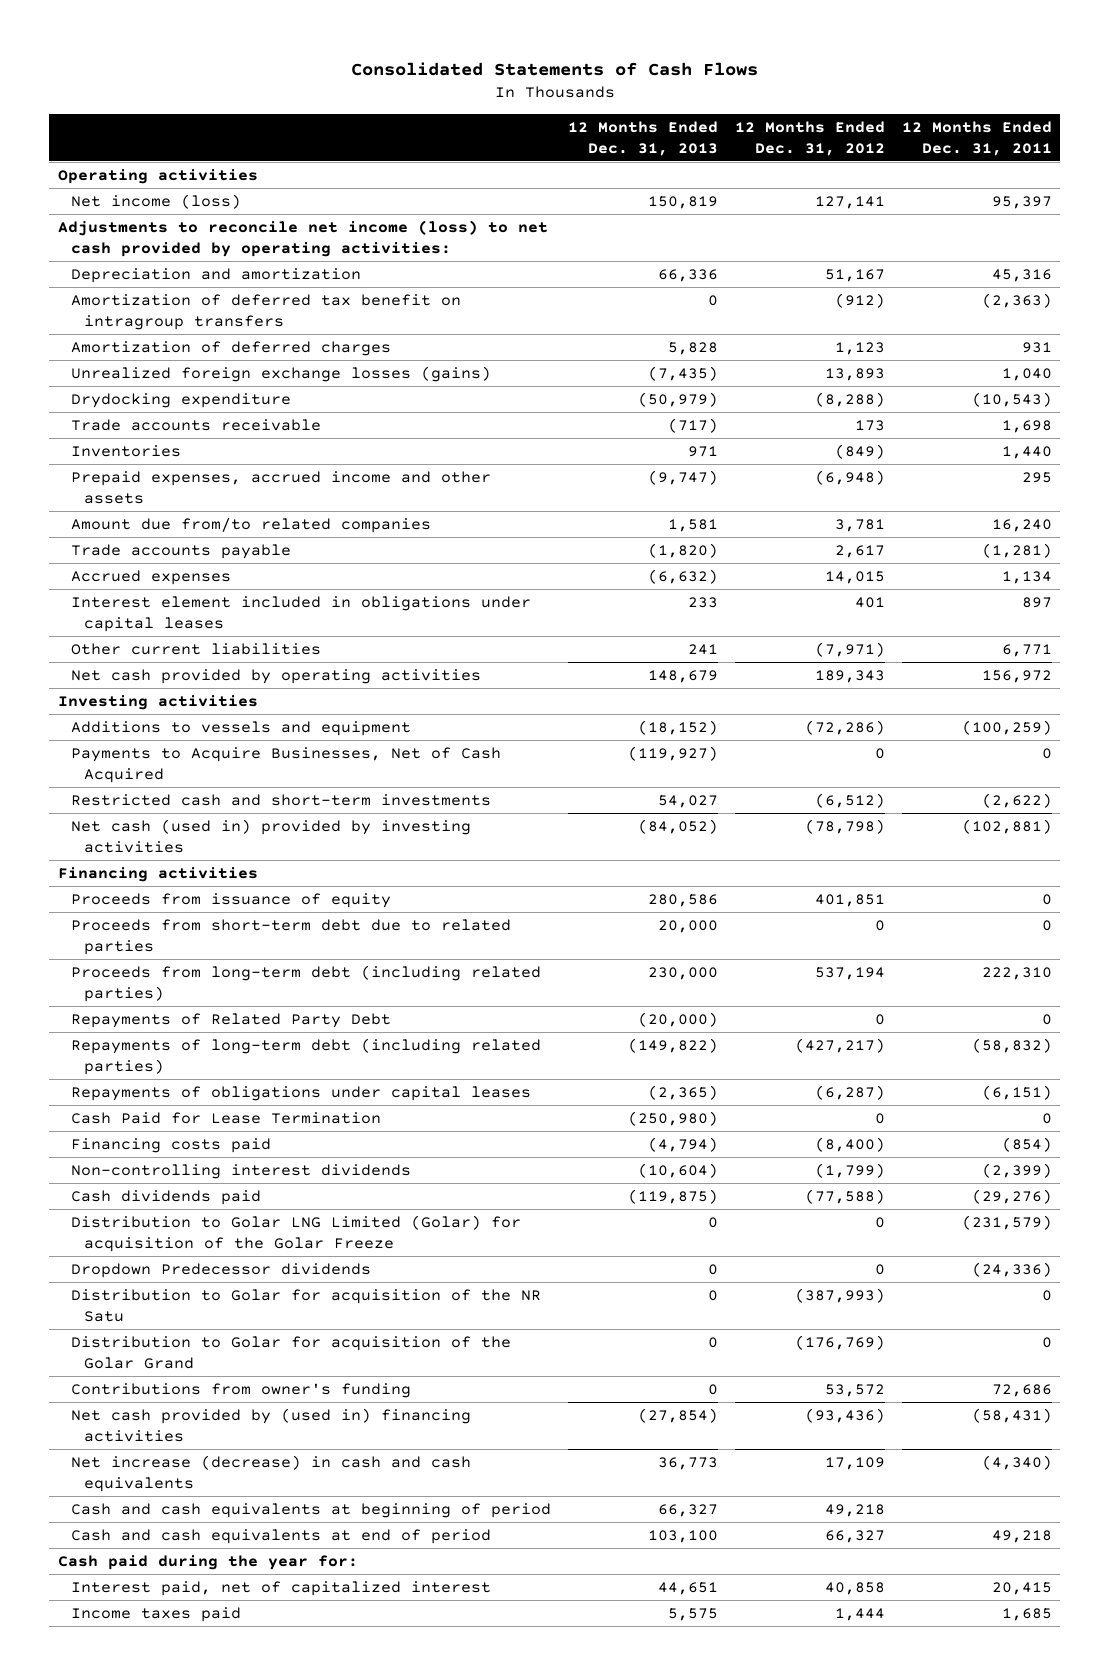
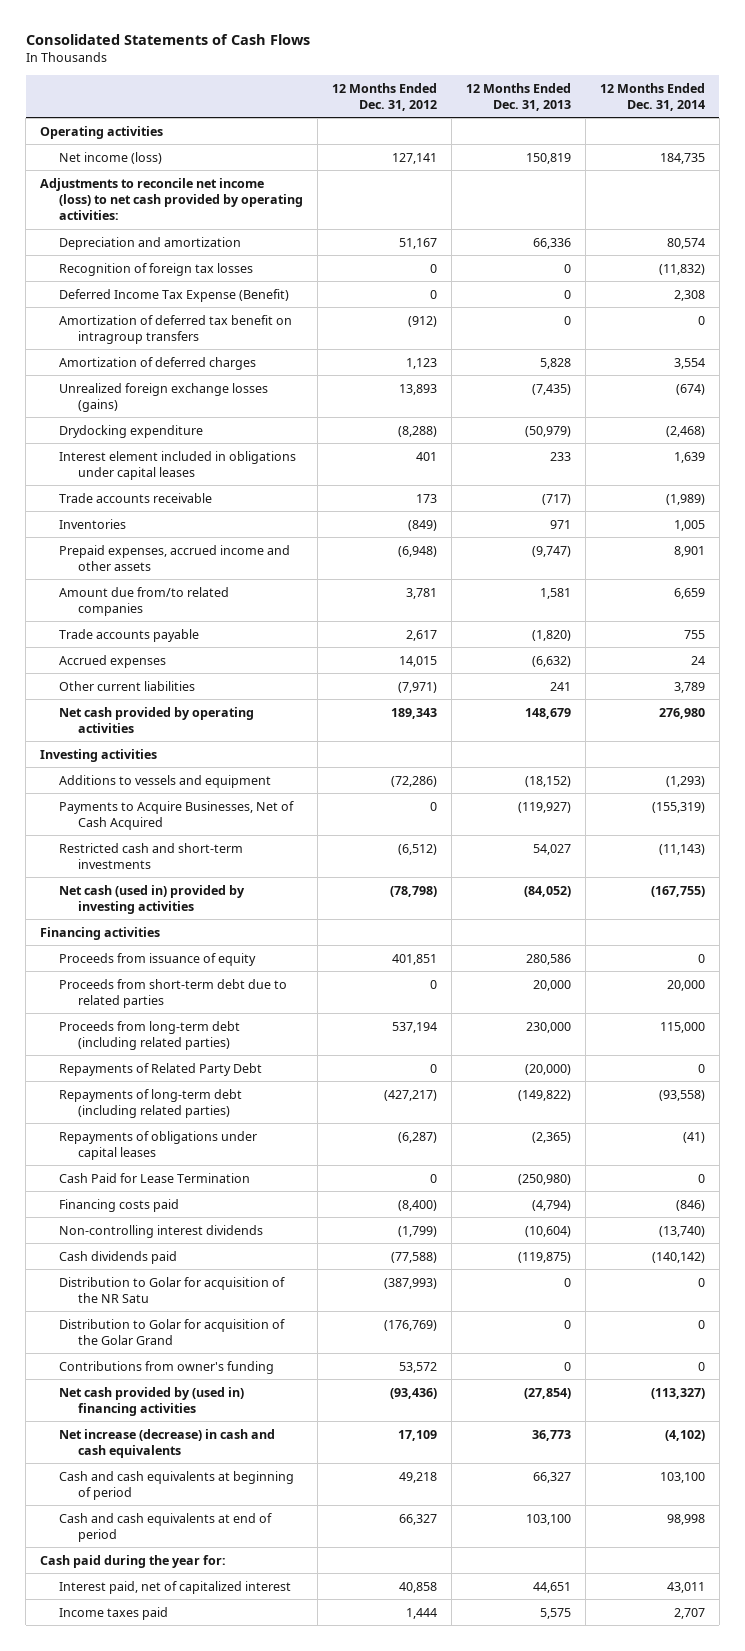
- | 12 Months Ended Dec. 31, 2013 | 12 Months Ended Dec. 31, 2012 | 12 Months Ended Dec. 31, 2011
+ | 12 Months Ended Dec. 31, 2012 | 12 Months Ended Dec. 31, 2013 | 12 Months Ended Dec. 31, 2014
+ Recognition of foreign tax losses | 0 | 0 | (11,832)
+ Deferred Income Tax Expense (Benefit) | 0 | 0 | 2,308
moved up: Interest element included in obligations under capital leases | 401 | 233 | 1,639
- Distribution to Golar LNG Limited (Golar) for acquisition of the Golar Freeze | 0 | 0 | (231,579)
- Dropdown Predecessor dividends | 0 | 0 | (24,336)

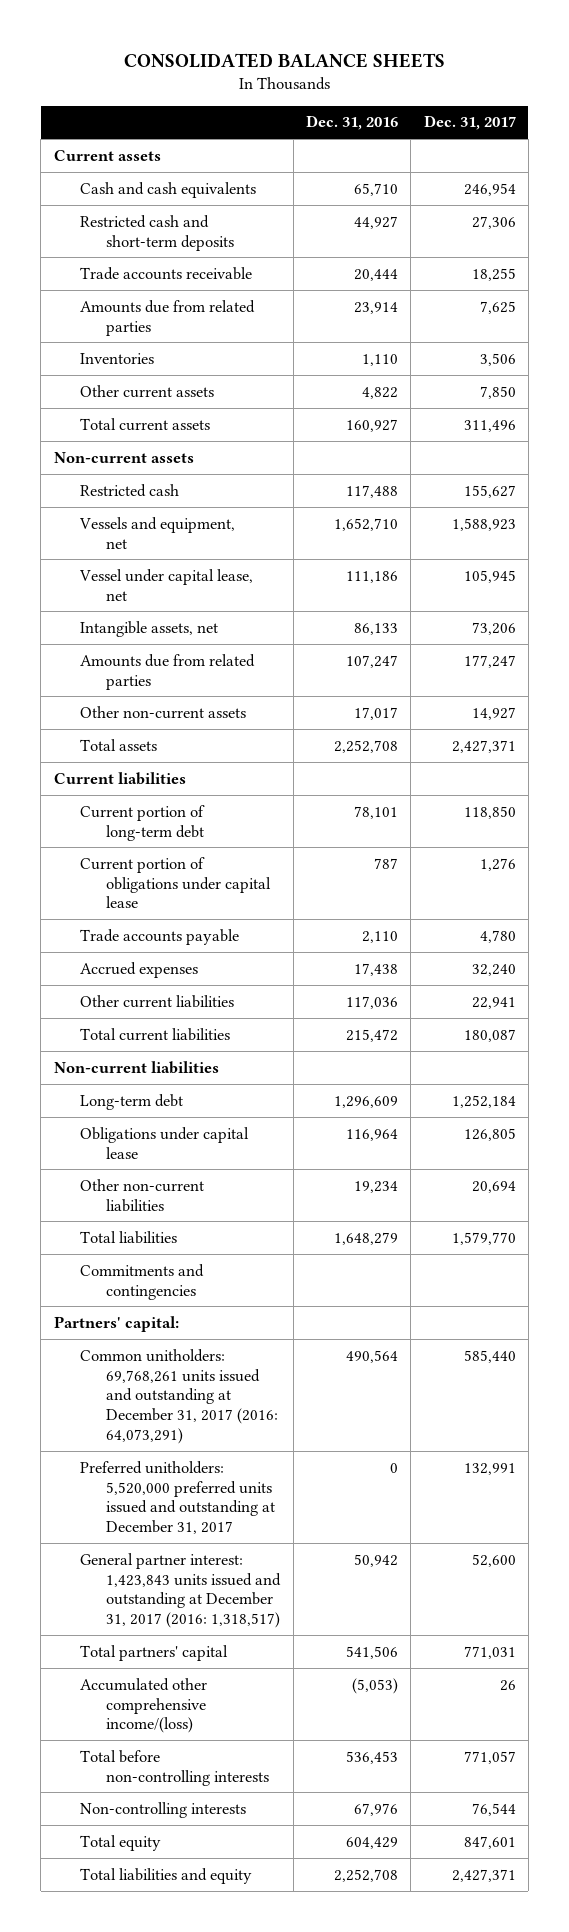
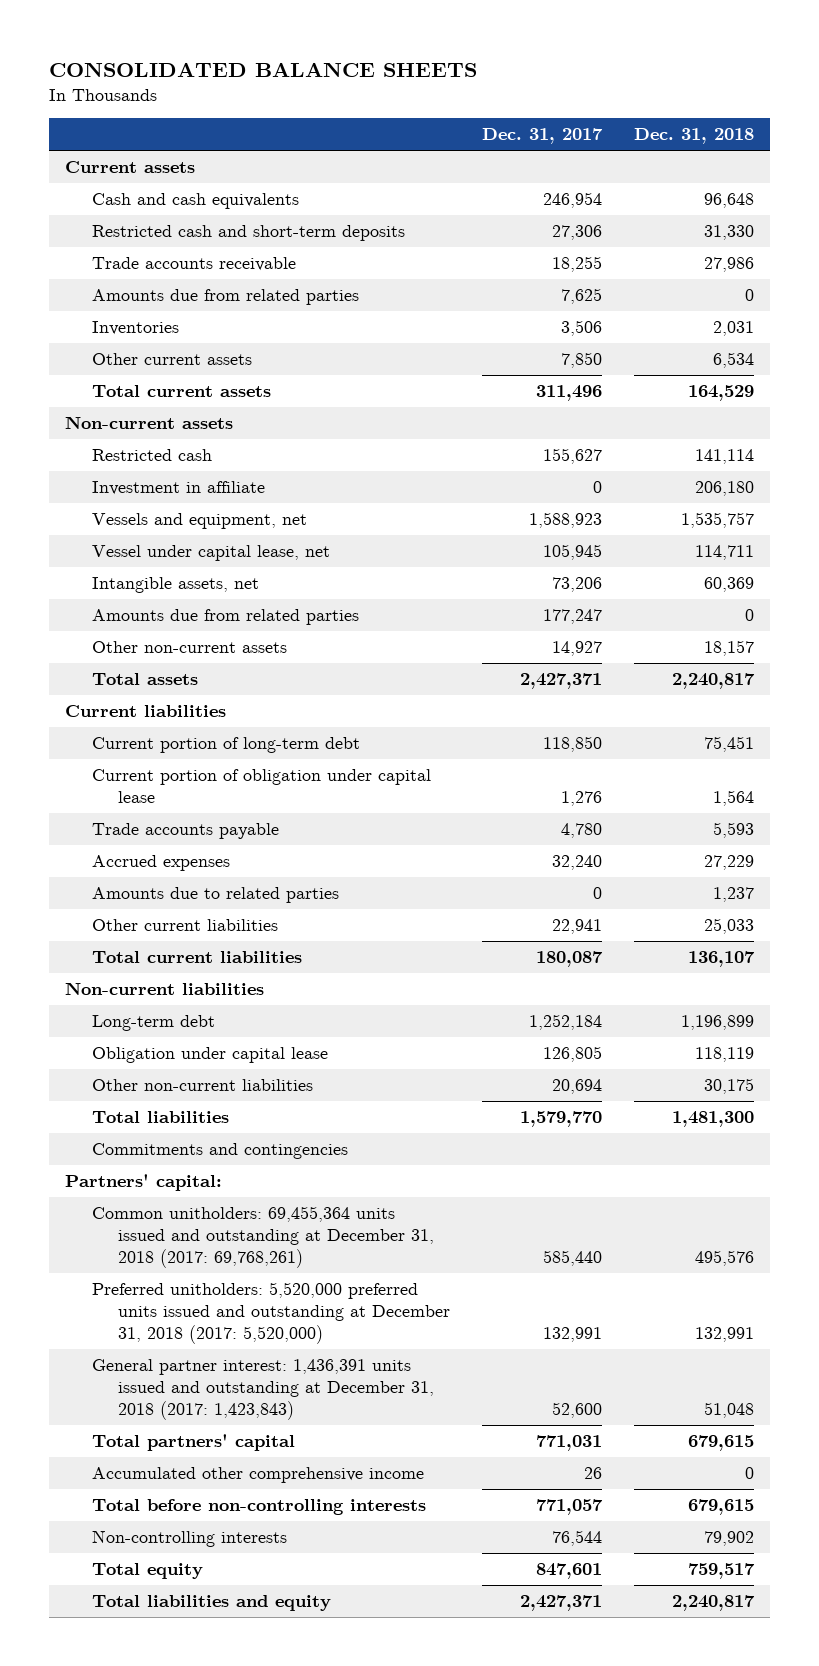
- | Dec. 31, 2016 | Dec. 31, 2017
+ | Dec. 31, 2017 | Dec. 31, 2018
+ Investment in affiliate | 0 | 206,180
- Current portion of obligations under capital lease | 787 | 1,276
+ Current portion of obligation under capital lease | 1,276 | 1,564
+ Amounts due to related parties | 0 | 1,237
- Obligations under capital lease | 116,964 | 126,805
+ Obligation under capital lease | 126,805 | 118,119
- Common unitholders: 69,768,261 units issued and outstanding at December 31, 2017 (2016: 64,073,291) | 490,564 | 585,440
- Preferred unitholders: 5,520,000 preferred units issued and outstanding at December 31, 2017 | 0 | 132,991
- General partner interest: 1,423,843 units issued and outstanding at December 31, 2017 (2016: 1,318,517) | 50,942 | 52,600
+ Common unitholders: 69,455,364 units issued and outstanding at December 31, 2018 (2017: 69,768,261) | 585,440 | 495,576
+ Preferred unitholders: 5,520,000 preferred units issued and outstanding at December 31, 2018 (2017: 5,520,000) | 132,991 | 132,991
+ General partner interest: 1,436,391 units issued and outstanding at December 31, 2018 (2017: 1,423,843) | 52,600 | 51,048
- Accumulated other comprehensive income/(loss) | (5,053) | 26
+ Accumulated other comprehensive income | 26 | 0

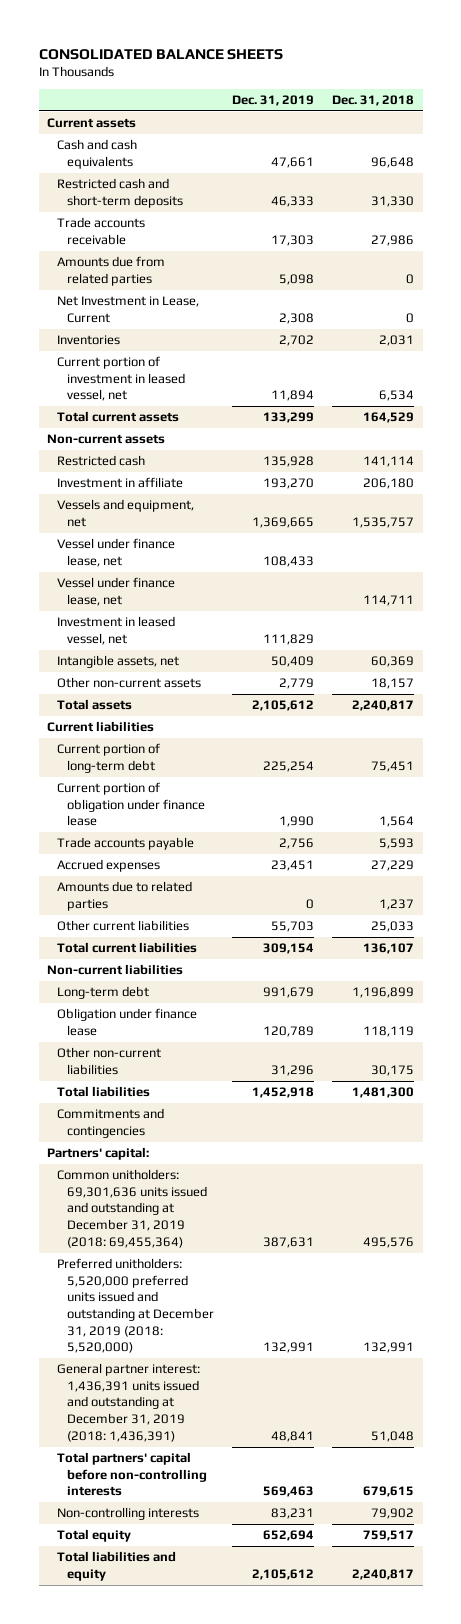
- | Dec. 31, 2017 | Dec. 31, 2018
+ | Dec. 31, 2019 | Dec. 31, 2018
+ Net Investment in Lease, Current | 2,308 | 0
- Other current assets | 7,850 | 6,534
+ Current portion of investment in leased vessel, net | 11,894 | 6,534
- Vessel under capital lease, net | 105,945 | 114,711
+ Vessel under finance lease, net | 108,433 |
+ Vessel under finance lease, net | | 114,711
+ Investment in leased vessel, net | 111,829 |
- Amounts due from related parties | 177,247 | 0
- Current portion of obligation under capital lease | 1,276 | 1,564
+ Current portion of obligation under finance lease | 1,990 | 1,564
- Obligation under capital lease | 126,805 | 118,119
+ Obligation under finance lease | 120,789 | 118,119
- Common unitholders: 69,455,364 units issued and outstanding at December 31, 2018 (2017: 69,768,261) | 585,440 | 495,576
- Preferred unitholders: 5,520,000 preferred units issued and outstanding at December 31, 2018 (2017: 5,520,000) | 132,991 | 132,991
- General partner interest: 1,436,391 units issued and outstanding at December 31, 2018 (2017: 1,423,843) | 52,600 | 51,048
- Total partners' capital | 771,031 | 679,615
- Accumulated other comprehensive income | 26 | 0
- Total before non-controlling interests | 771,057 | 679,615
+ Common unitholders: 69,301,636 units issued and outstanding at December 31, 2019 (2018: 69,455,364) | 387,631 | 495,576
+ Preferred unitholders: 5,520,000 preferred units issued and outstanding at December 31, 2019 (2018: 5,520,000) | 132,991 | 132,991
+ General partner interest: 1,436,391 units issued and outstanding at December 31, 2019 (2018: 1,436,391) | 48,841 | 51,048
+ Total partners' capital before non-controlling interests | 569,463 | 679,615

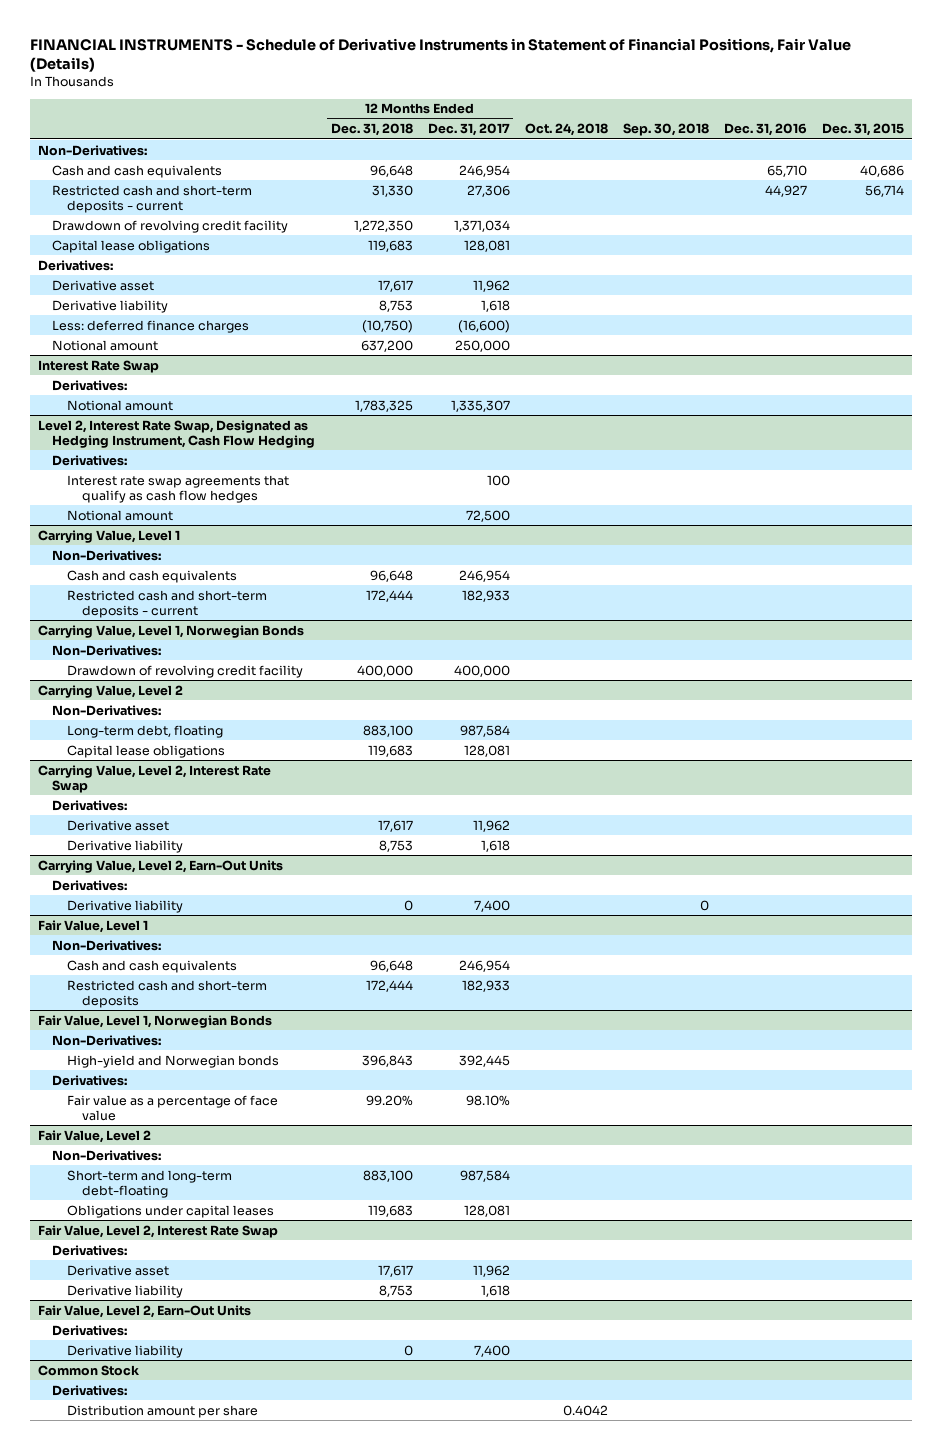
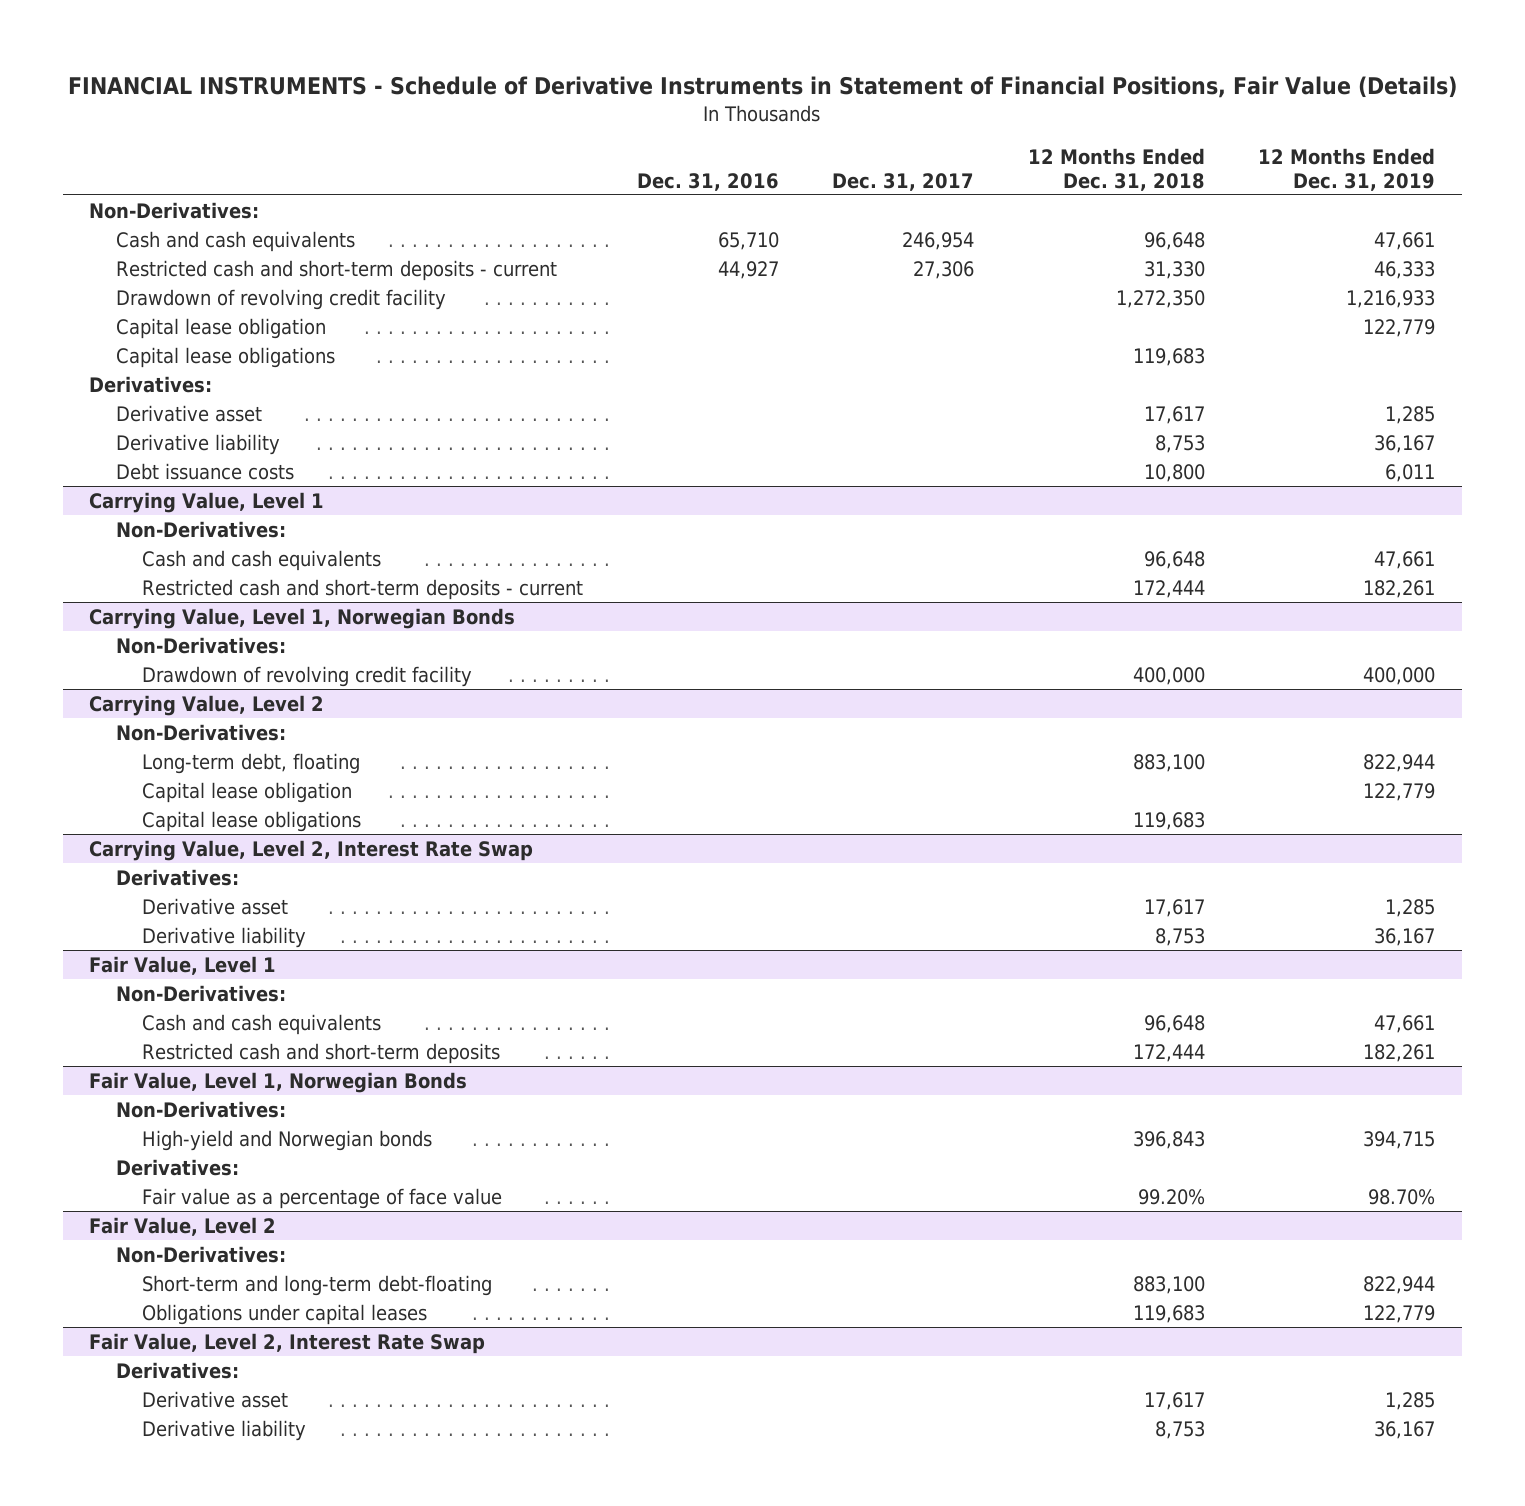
- | 12 Months Ended Dec. 31, 2018 | 12 Months Ended Dec. 31, 2017 | Oct. 24, 2018 | Sep. 30, 2018 | Dec. 31, 2016 | Dec. 31, 2015
+ | Dec. 31, 2016 | Dec. 31, 2017 | 12 Months Ended Dec. 31, 2018 | 12 Months Ended Dec. 31, 2019
+ Capital lease obligation | | | | 122,779
- Less: deferred finance charges | (10,750) | (16,600) | | | |
- Notional amount | 637,200 | 250,000 | | | |
- Interest Rate Swap
- Derivatives:
- Notional amount | 1,783,325 | 1,335,307 | | | |
- Level 2, Interest Rate Swap, Designated as Hedging Instrument, Cash Flow Hedging
- Derivatives:
- Interest rate swap agreements that qualify as cash flow hedges | | 100 | | | |
- Notional amount | | 72,500 | | | |
+ Debt issuance costs | | | 10,800 | 6,011
@ Carrying Value, Level 2
+ Capital lease obligation | | | | 122,779
- Carrying Value, Level 2, Earn-Out Units
- Derivatives:
- Derivative liability | 0 | 7,400 | | 0 | |
- Fair Value, Level 2, Earn-Out Units
- Derivatives:
- Derivative liability | 0 | 7,400 | | | |
- Common Stock
- Derivatives:
- Distribution amount per share | | | 0.4042 | | |

